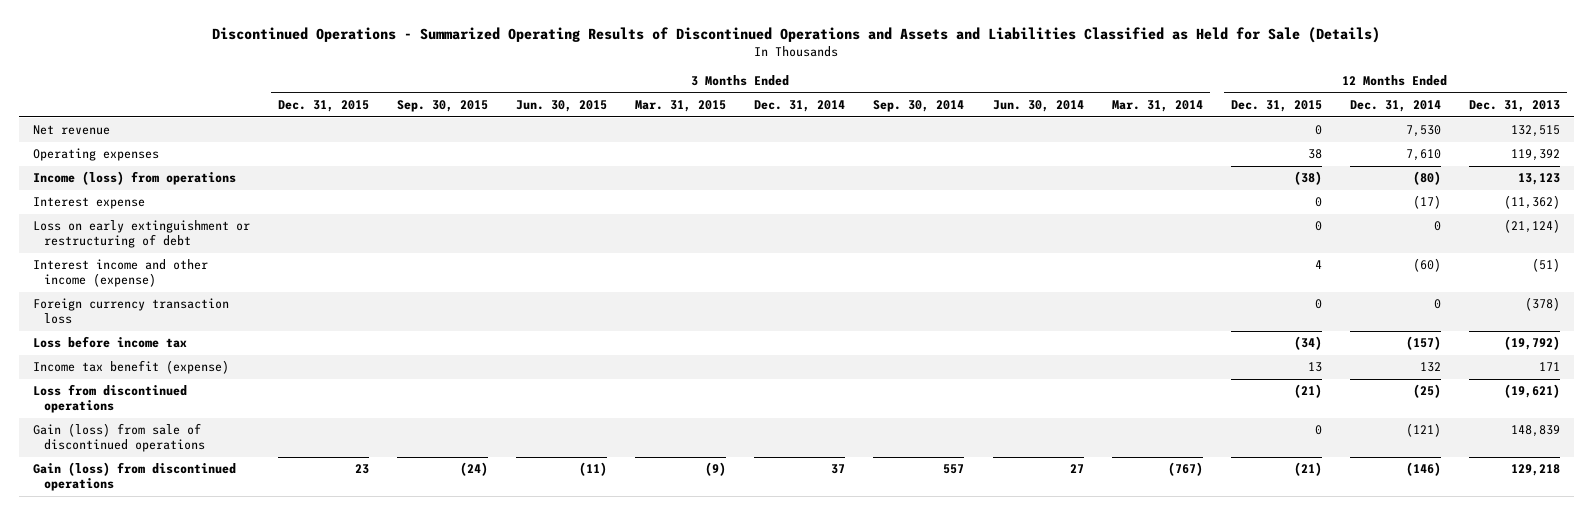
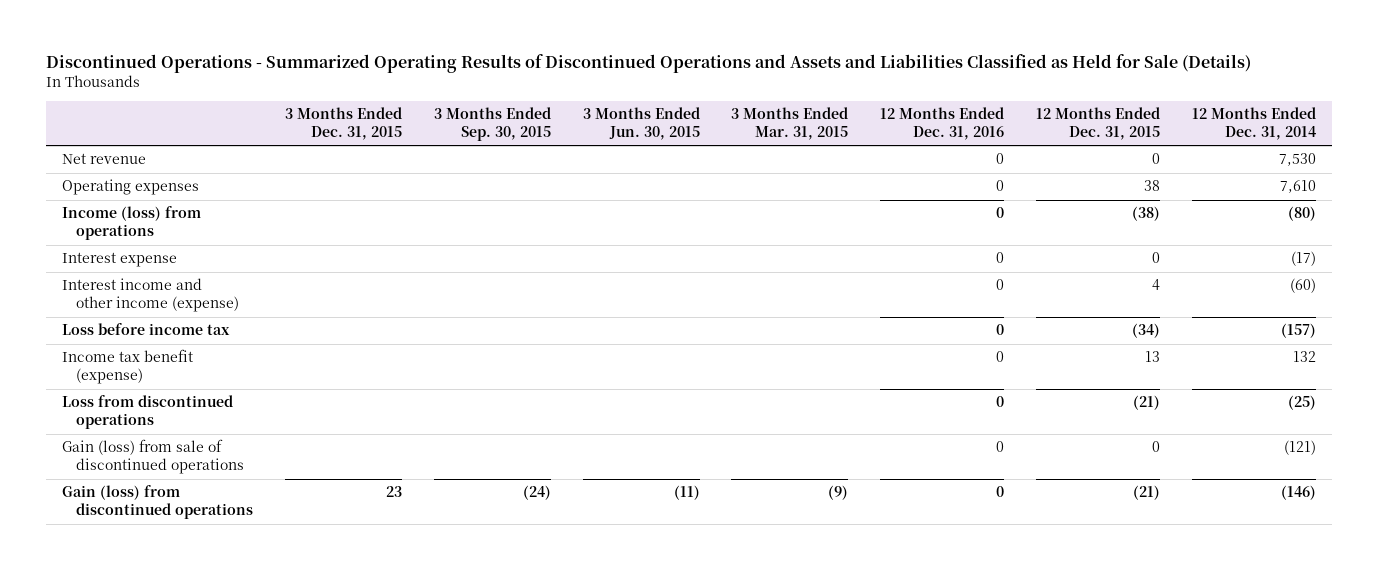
- | 3 Months Ended Dec. 31, 2015 | 3 Months Ended Sep. 30, 2015 | 3 Months Ended Jun. 30, 2015 | 3 Months Ended Mar. 31, 2015 | 3 Months Ended Dec. 31, 2014 | 3 Months Ended Sep. 30, 2014 | 3 Months Ended Jun. 30, 2014 | 3 Months Ended Mar. 31, 2014 | 12 Months Ended Dec. 31, 2015 | 12 Months Ended Dec. 31, 2014 | 12 Months Ended Dec. 31, 2013
+ | 3 Months Ended Dec. 31, 2015 | 3 Months Ended Sep. 30, 2015 | 3 Months Ended Jun. 30, 2015 | 3 Months Ended Mar. 31, 2015 | 12 Months Ended Dec. 31, 2016 | 12 Months Ended Dec. 31, 2015 | 12 Months Ended Dec. 31, 2014
- Loss on early extinguishment or restructuring of debt | | | | | | | | | 0 | 0 | (21,124)
- Foreign currency transaction loss | | | | | | | | | 0 | 0 | (378)

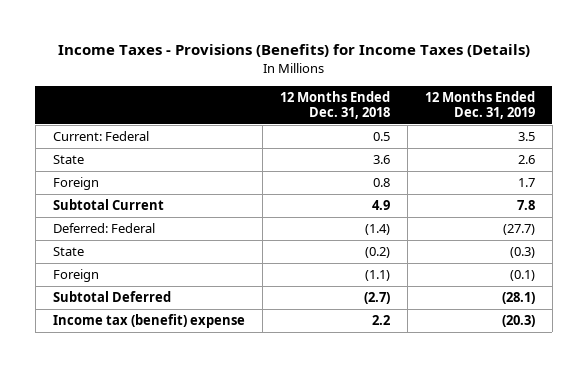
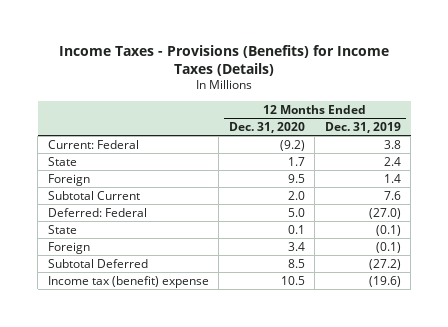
- | 12 Months Ended Dec. 31, 2018 | 12 Months Ended Dec. 31, 2019
+ | 12 Months Ended Dec. 31, 2020 | 12 Months Ended Dec. 31, 2019
- Current: Federal | 0.5 | 3.5
- State | 3.6 | 2.6
- Foreign | 0.8 | 1.7
- Subtotal Current | 4.9 | 7.8
- Deferred: Federal | (1.4) | (27.7)
- State | (0.2) | (0.3)
+ Current: Federal | (9.2) | 3.8
+ State | 1.7 | 2.4
+ Foreign | 9.5 | 1.4
+ Subtotal Current | 2.0 | 7.6
+ Deferred: Federal | 5.0 | (27.0)
+ State | 0.1 | (0.1)
- Subtotal Deferred | (2.7) | (28.1)
- Income tax (benefit) expense | 2.2 | (20.3)
+ Subtotal Deferred | 8.5 | (27.2)
+ Income tax (benefit) expense | 10.5 | (19.6)

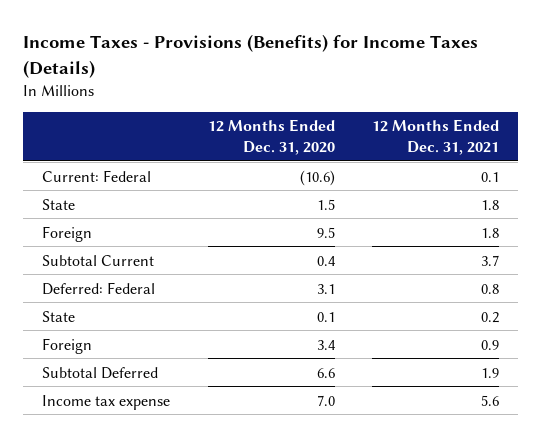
- | 12 Months Ended Dec. 31, 2020 | 12 Months Ended Dec. 31, 2019
+ | 12 Months Ended Dec. 31, 2020 | 12 Months Ended Dec. 31, 2021
- Current: Federal | (9.2) | 3.8
- State | 1.7 | 2.4
+ Current: Federal | (10.6) | 0.1
+ State | 1.5 | 1.8
- Subtotal Current | 2.0 | 7.6
- Deferred: Federal | 5.0 | (27.0)
+ Subtotal Current | 0.4 | 3.7
+ Deferred: Federal | 3.1 | 0.8
- Subtotal Deferred | 8.5 | (27.2)
- Income tax (benefit) expense | 10.5 | (19.6)
+ Subtotal Deferred | 6.6 | 1.9
+ Income tax expense | 7.0 | 5.6

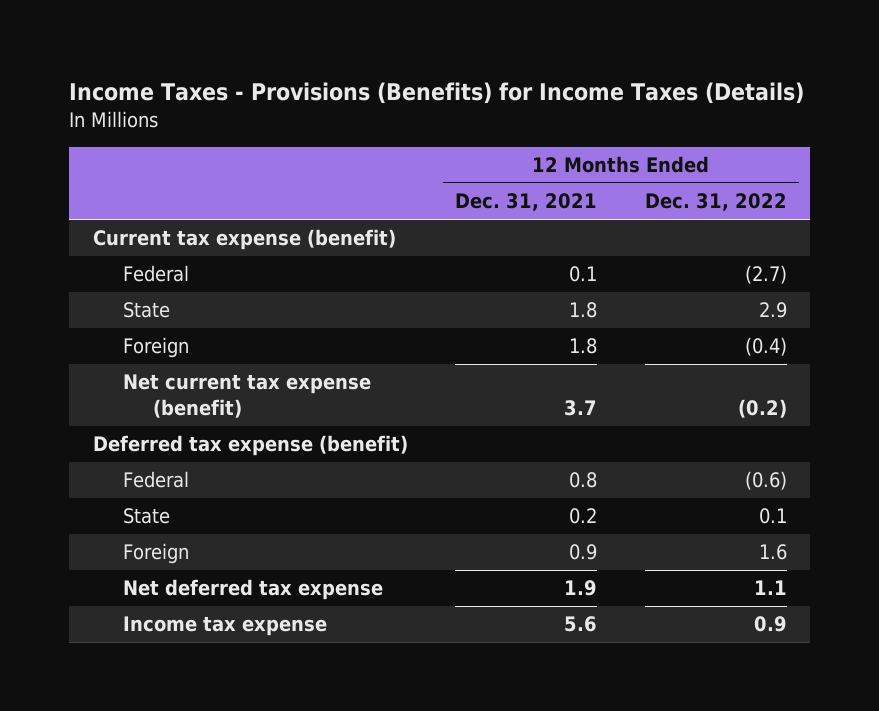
- | 12 Months Ended Dec. 31, 2020 | 12 Months Ended Dec. 31, 2021
+ | 12 Months Ended Dec. 31, 2021 | 12 Months Ended Dec. 31, 2022
- Current: Federal | (10.6) | 0.1
+ Current tax expense (benefit)
+ Federal | 0.1 | (2.7)
- Subtotal Current | 0.4 | 3.7
- Deferred: Federal | 3.1 | 0.8
+ Net current tax expense (benefit) | 3.7 | (0.2)
+ Deferred tax expense (benefit)
+ Federal | 0.8 | (0.6)
- Subtotal Deferred | 6.6 | 1.9
+ Net deferred tax expense | 1.9 | 1.1

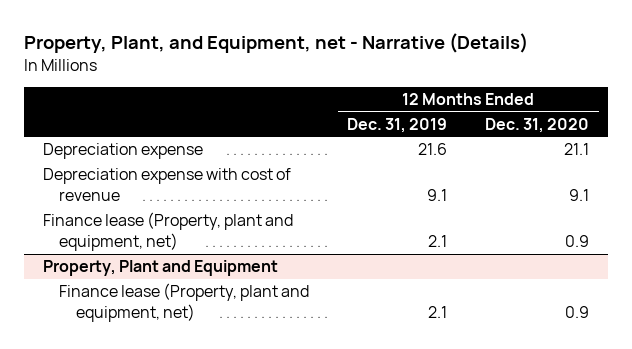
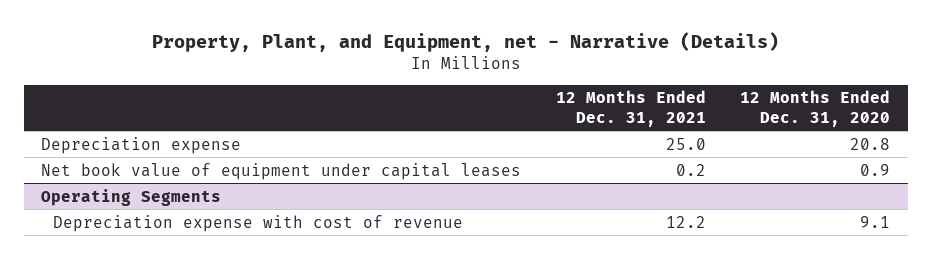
- | 12 Months Ended Dec. 31, 2019 | 12 Months Ended Dec. 31, 2020
+ | 12 Months Ended Dec. 31, 2021 | 12 Months Ended Dec. 31, 2020
- Depreciation expense | 21.6 | 21.1
+ Depreciation expense | 25.0 | 20.8
+ Net book value of equipment under capital leases | 0.2 | 0.9
+ Operating Segments
- Finance lease (Property, plant and equipment, net) | 2.1 | 0.9
- Property, Plant and Equipment
- Finance lease (Property, plant and equipment, net) | 2.1 | 0.9

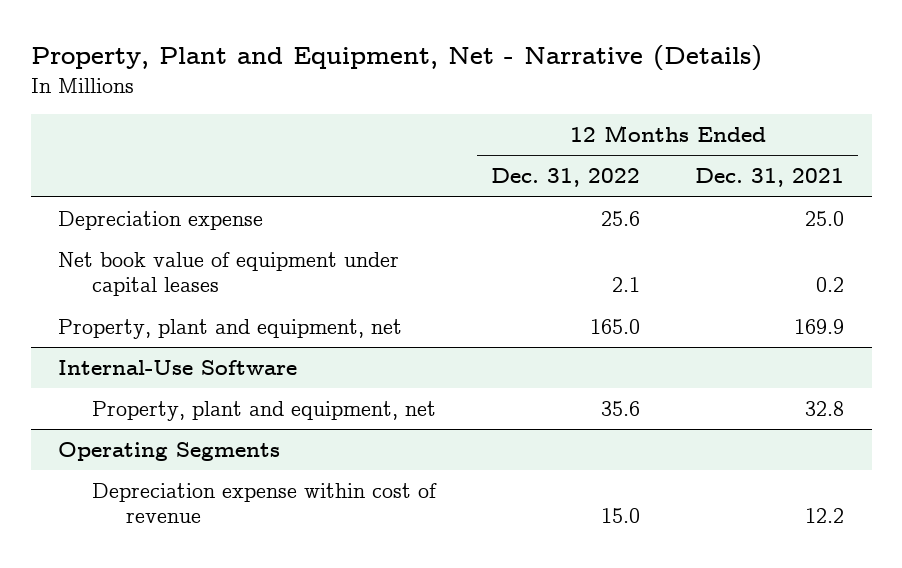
- Property, Plant, and Equipment, net - Narrative (Details)
+ Property, Plant and Equipment, Net - Narrative (Details)
- | 12 Months Ended Dec. 31, 2021 | 12 Months Ended Dec. 31, 2020
+ | 12 Months Ended Dec. 31, 2022 | 12 Months Ended Dec. 31, 2021
+ Property, plant and equipment, net | 165.0 | 169.9
+ Internal-Use Software
+ Property, plant and equipment, net | 35.6 | 32.8
@ Operating Segments
- Depreciation expense with cost of revenue | 12.2 | 9.1
+ Depreciation expense within cost of revenue | 15.0 | 12.2

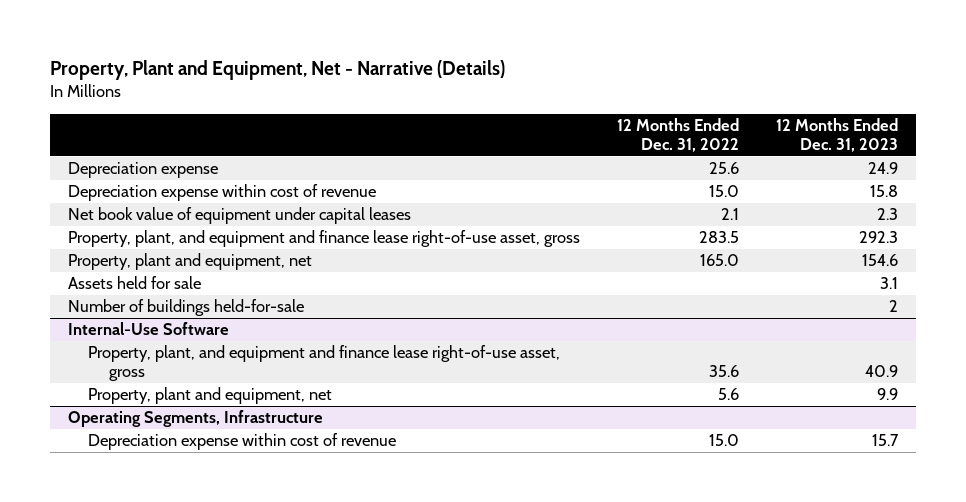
- | 12 Months Ended Dec. 31, 2022 | 12 Months Ended Dec. 31, 2021
+ | 12 Months Ended Dec. 31, 2022 | 12 Months Ended Dec. 31, 2023
+ Depreciation expense within cost of revenue | 15.0 | 15.8
+ Property, plant, and equipment and finance lease right-of-use asset, gross | 283.5 | 292.3
+ Assets held for sale | | 3.1
+ Number of buildings held-for-sale | | 2
@ Internal-Use Software
- Property, plant and equipment, net | 35.6 | 32.8
- Operating Segments
@ Internal-Use Software
+ Property, plant, and equipment and finance lease right-of-use asset, gross | 35.6 | 40.9
+ Property, plant and equipment, net | 5.6 | 9.9
+ Operating Segments, Infrastructure

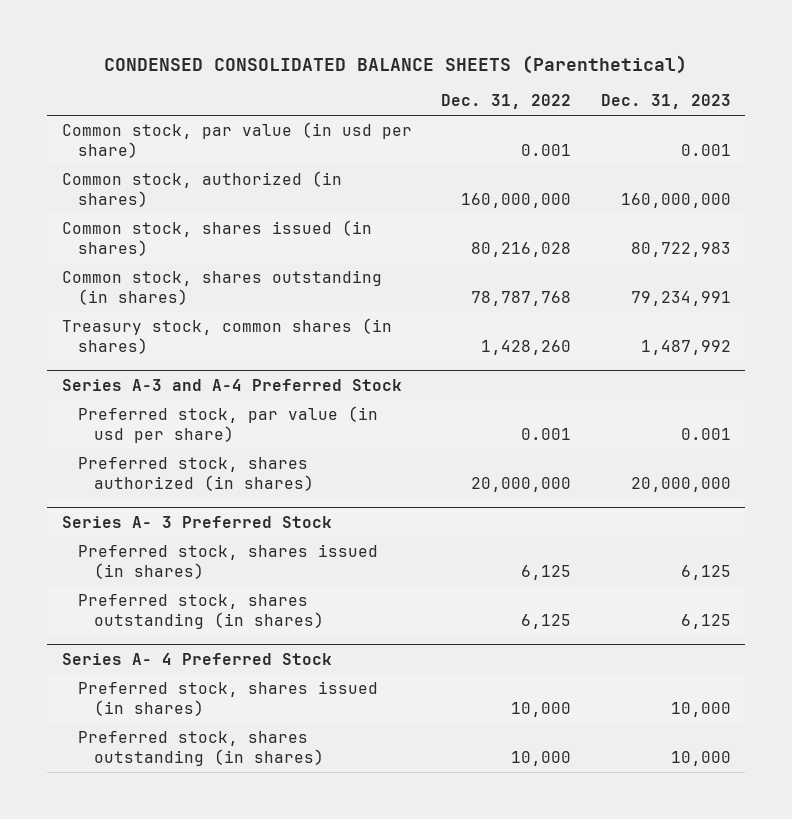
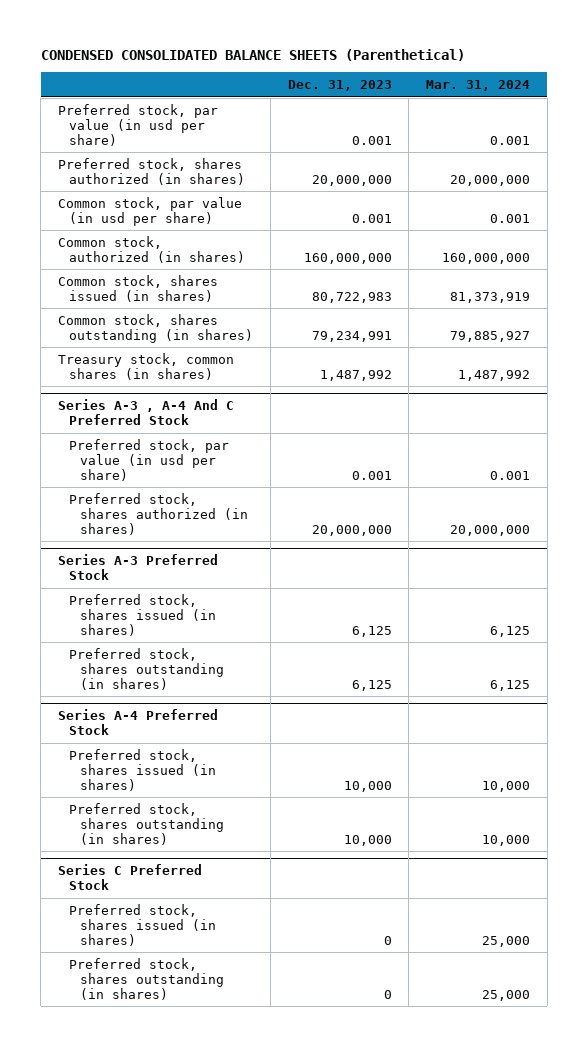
- | Dec. 31, 2022 | Dec. 31, 2023
+ | Dec. 31, 2023 | Mar. 31, 2024
+ Preferred stock, par value (in usd per share) | 0.001 | 0.001
+ Preferred stock, shares authorized (in shares) | 20,000,000 | 20,000,000
- Series A-3 and A-4 Preferred Stock
+ Series A-3 , A-4 And C Preferred Stock
- Series A- 3 Preferred Stock
+ Series A-3 Preferred Stock
- Series A- 4 Preferred Stock
+ Series A-4 Preferred Stock
+ Series C Preferred Stock
+ Preferred stock, shares issued (in shares) | 0 | 25,000
+ Preferred stock, shares outstanding (in shares) | 0 | 25,000

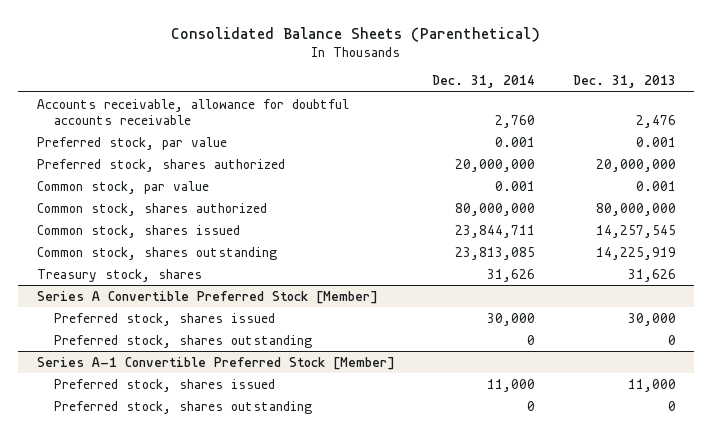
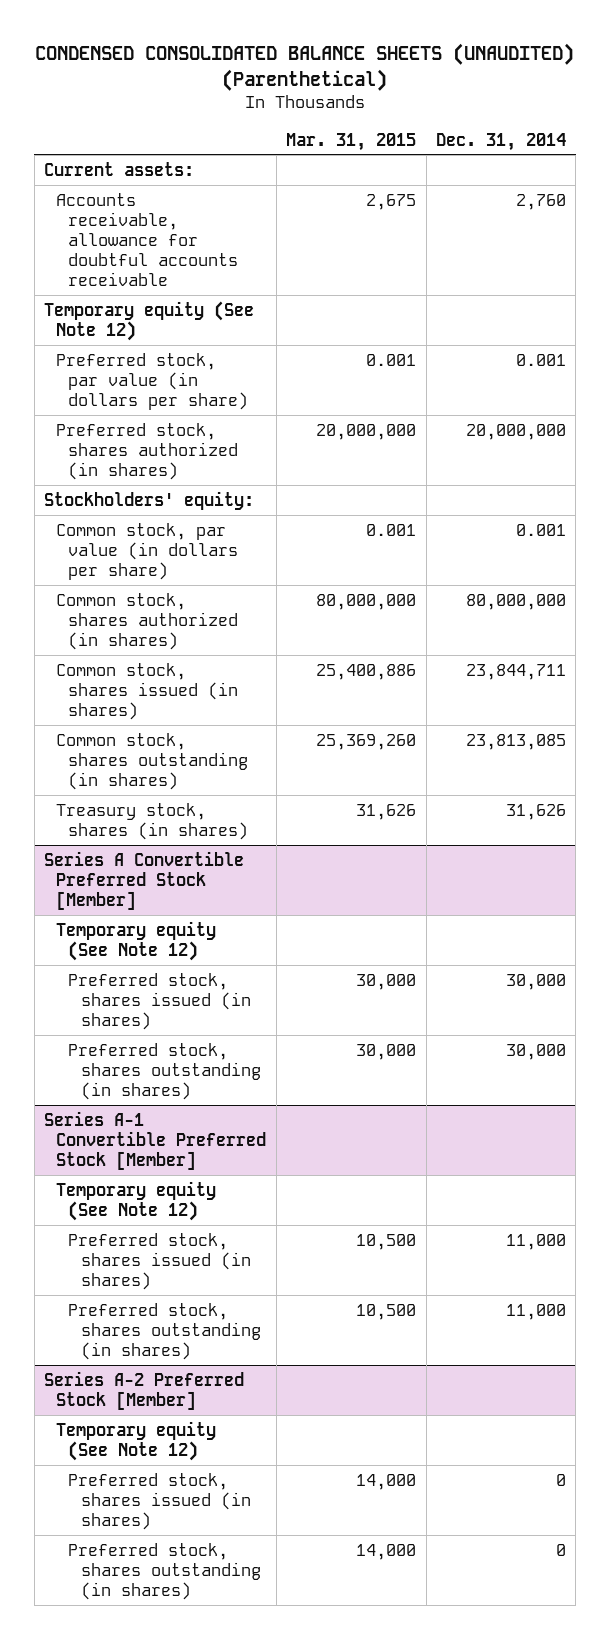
- Consolidated Balance Sheets (Parenthetical)
+ CONDENSED CONSOLIDATED BALANCE SHEETS (UNAUDITED) (Parenthetical)
- | Dec. 31, 2014 | Dec. 31, 2013
+ | Mar. 31, 2015 | Dec. 31, 2014
+ Current assets:
- Preferred stock, par value | 0.001 | 0.001
- Preferred stock, shares authorized | 20,000,000 | 20,000,000
- Common stock, par value | 0.001 | 0.001
- Common stock, shares authorized | 80,000,000 | 80,000,000
- Common stock, shares issued | 23,844,711 | 14,257,545
- Common stock, shares outstanding | 23,813,085 | 14,225,919
- Treasury stock, shares | 31,626 | 31,626
+ Temporary equity (See Note 12)
+ Preferred stock, par value (in dollars per share) | 0.001 | 0.001
+ Preferred stock, shares authorized (in shares) | 20,000,000 | 20,000,000
+ Stockholders' equity:
+ Common stock, par value (in dollars per share) | 0.001 | 0.001
+ Common stock, shares authorized (in shares) | 80,000,000 | 80,000,000
+ Common stock, shares issued (in shares) | 25,400,886 | 23,844,711
+ Common stock, shares outstanding (in shares) | 25,369,260 | 23,813,085
+ Treasury stock, shares (in shares) | 31,626 | 31,626
@ Series A Convertible Preferred Stock [Member]
- Preferred stock, shares issued | 30,000 | 30,000
- Preferred stock, shares outstanding | 0 | 0
+ Temporary equity (See Note 12)
+ Preferred stock, shares issued (in shares) | 30,000 | 30,000
+ Preferred stock, shares outstanding (in shares) | 30,000 | 30,000
@ Series A-1 Convertible Preferred Stock [Member]
- Preferred stock, shares issued | 11,000 | 11,000
- Preferred stock, shares outstanding | 0 | 0
+ Temporary equity (See Note 12)
+ Preferred stock, shares issued (in shares) | 10,500 | 11,000
+ Preferred stock, shares outstanding (in shares) | 10,500 | 11,000
+ Series A-2 Preferred Stock [Member]
+ Temporary equity (See Note 12)
+ Preferred stock, shares issued (in shares) | 14,000 | 0
+ Preferred stock, shares outstanding (in shares) | 14,000 | 0

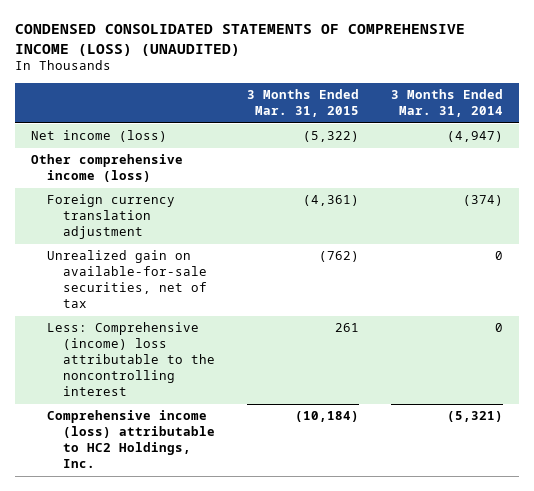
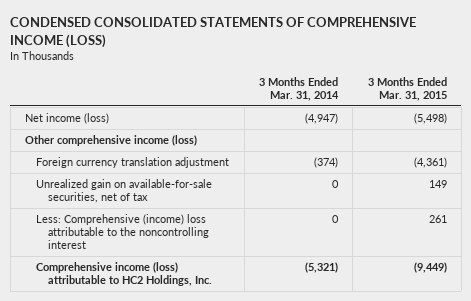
- CONDENSED CONSOLIDATED STATEMENTS OF COMPREHENSIVE INCOME (LOSS) (UNAUDITED)
+ CONDENSED CONSOLIDATED STATEMENTS OF COMPREHENSIVE INCOME (LOSS)
- | 3 Months Ended Mar. 31, 2015 | 3 Months Ended Mar. 31, 2014
+ | 3 Months Ended Mar. 31, 2014 | 3 Months Ended Mar. 31, 2015
- Net income (loss) | (5,322) | (4,947)
+ Net income (loss) | (4,947) | (5,498)
- Unrealized gain on available-for-sale securities, net of tax | (762) | 0
+ Unrealized gain on available-for-sale securities, net of tax | 0 | 149
- Comprehensive income (loss) attributable to HC2 Holdings, Inc. | (10,184) | (5,321)
+ Comprehensive income (loss) attributable to HC2 Holdings, Inc. | (5,321) | (9,449)

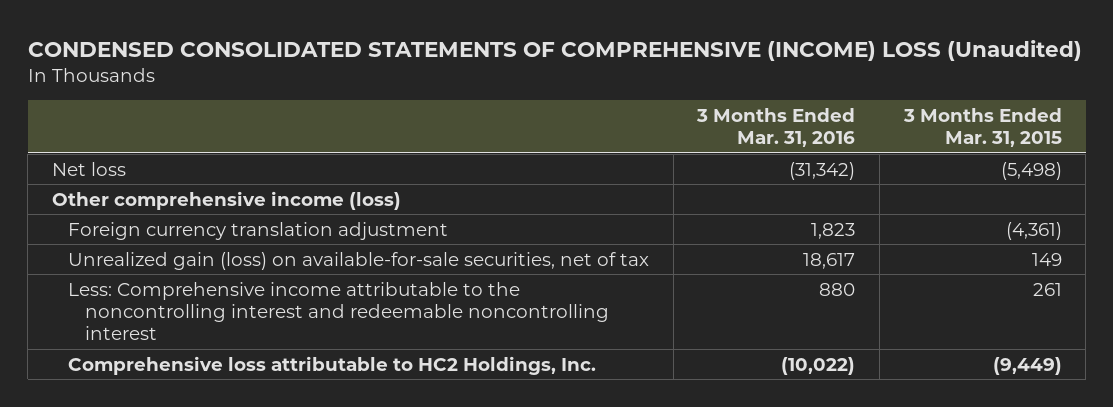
- CONDENSED CONSOLIDATED STATEMENTS OF COMPREHENSIVE INCOME (LOSS)
+ CONDENSED CONSOLIDATED STATEMENTS OF COMPREHENSIVE (INCOME) LOSS (Unaudited)
- | 3 Months Ended Mar. 31, 2014 | 3 Months Ended Mar. 31, 2015
+ | 3 Months Ended Mar. 31, 2016 | 3 Months Ended Mar. 31, 2015
- Net income (loss) | (4,947) | (5,498)
+ Net loss | (31,342) | (5,498)
- Unrealized gain on available-for-sale securities, net of tax | 0 | 149
- Less: Comprehensive (income) loss attributable to the noncontrolling interest | 0 | 261
- Comprehensive income (loss) attributable to HC2 Holdings, Inc. | (5,321) | (9,449)
+ Unrealized gain (loss) on available-for-sale securities, net of tax | 18,617 | 149
+ Less: Comprehensive income attributable to the noncontrolling interest and redeemable noncontrolling interest | 880 | 261
+ Comprehensive loss attributable to HC2 Holdings, Inc. | (10,022) | (9,449)

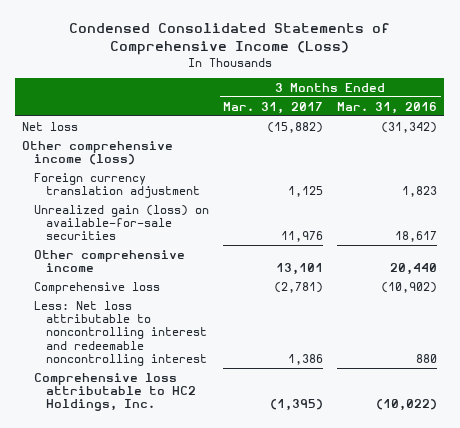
- CONDENSED CONSOLIDATED STATEMENTS OF COMPREHENSIVE (INCOME) LOSS (Unaudited)
+ Condensed Consolidated Statements of Comprehensive Income (Loss)
- | 3 Months Ended Mar. 31, 2016 | 3 Months Ended Mar. 31, 2015
+ | 3 Months Ended Mar. 31, 2017 | 3 Months Ended Mar. 31, 2016
- Unrealized gain (loss) on available-for-sale securities, net of tax | 18,617 | 149
- Less: Comprehensive income attributable to the noncontrolling interest and redeemable noncontrolling interest | 880 | 261
+ Unrealized gain (loss) on available-for-sale securities | 11,976 | 18,617
+ Other comprehensive income | 13,101 | 20,440
+ Comprehensive loss | (2,781) | (10,902)
+ Less: Net loss attributable to noncontrolling interest and redeemable noncontrolling interest | 1,386 | 880

